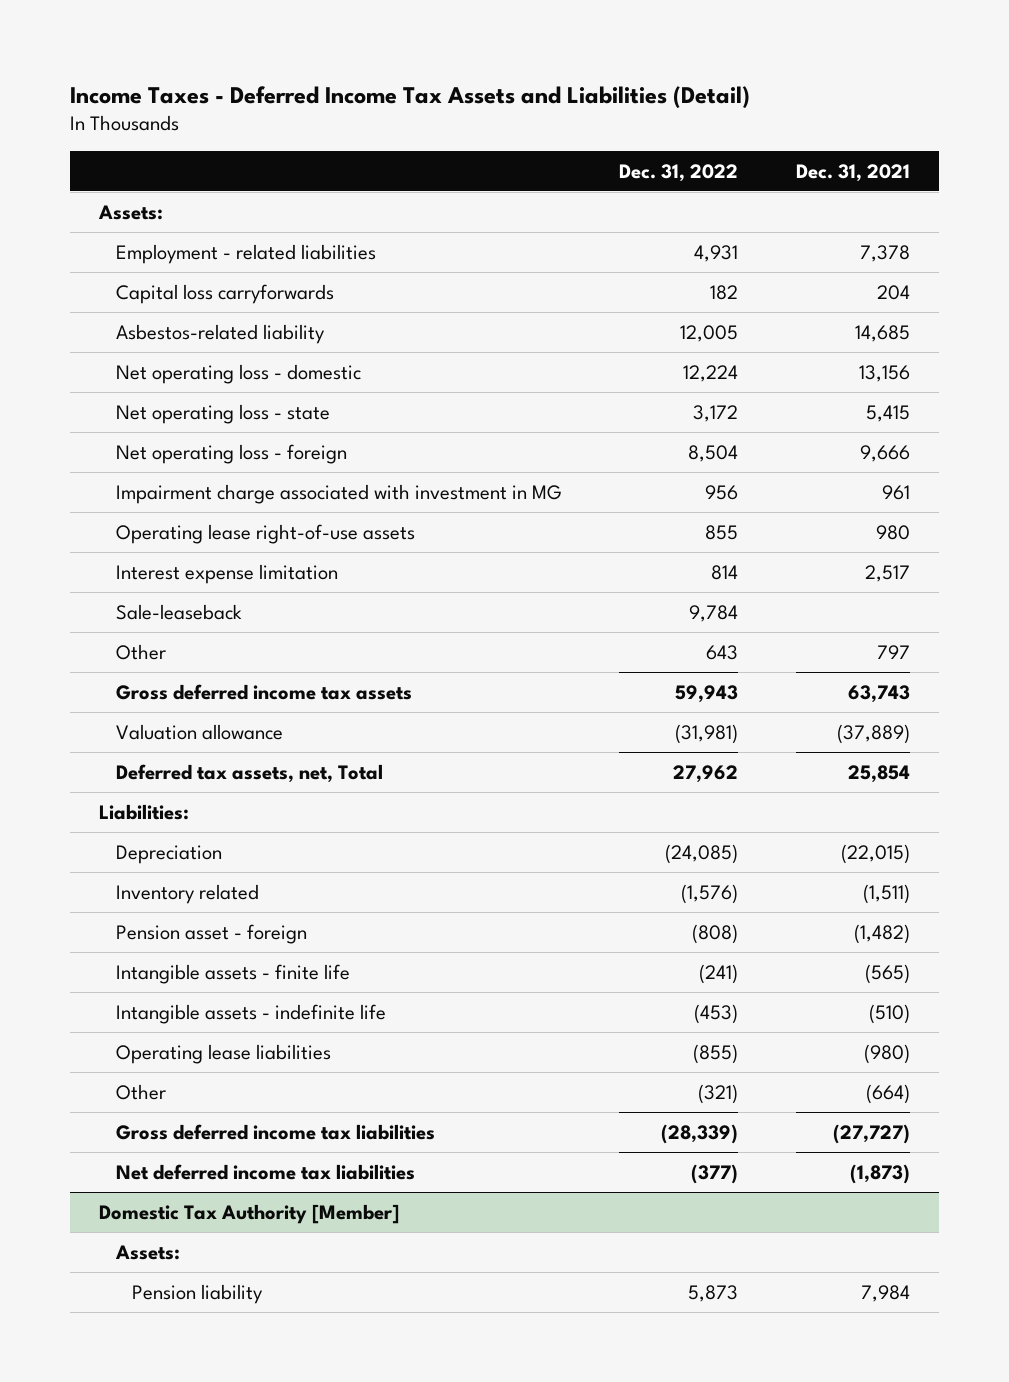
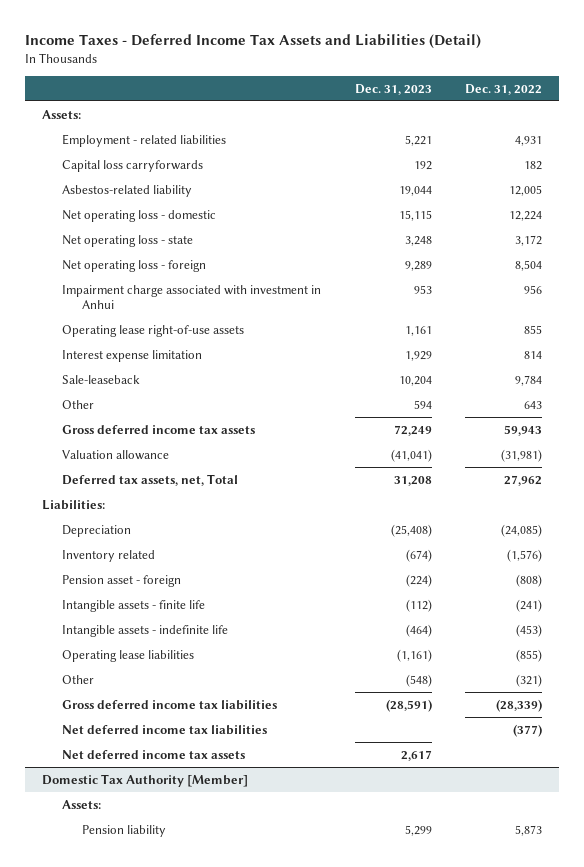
- | Dec. 31, 2022 | Dec. 31, 2021
+ | Dec. 31, 2023 | Dec. 31, 2022
- Impairment charge associated with investment in MG | 956 | 961
+ Impairment charge associated with investment in Anhui | 953 | 956
+ Net deferred income tax assets | 2,617 |

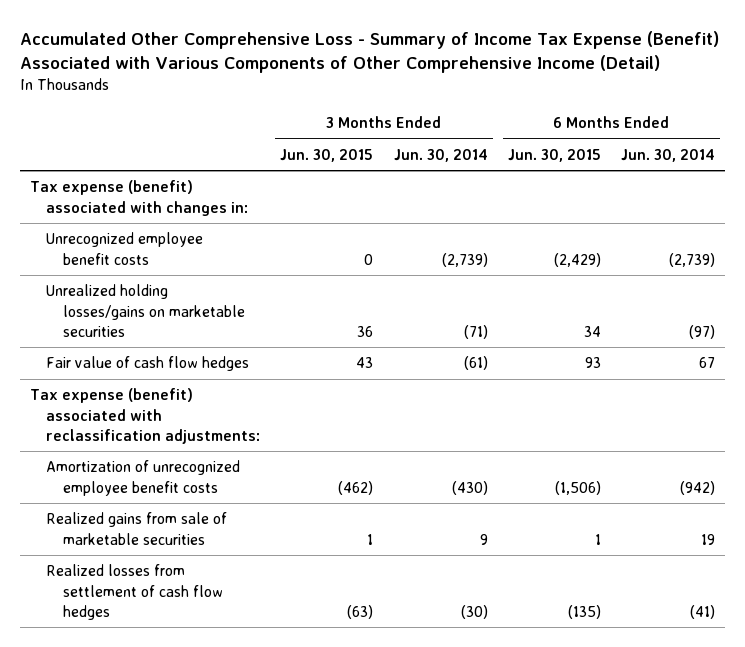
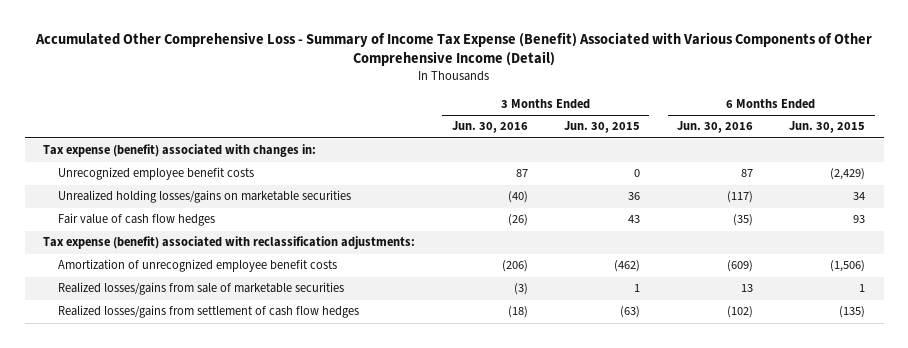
- | 3 Months Ended Jun. 30, 2015 | 3 Months Ended Jun. 30, 2014 | 6 Months Ended Jun. 30, 2015 | 6 Months Ended Jun. 30, 2014
+ | 3 Months Ended Jun. 30, 2016 | 3 Months Ended Jun. 30, 2015 | 6 Months Ended Jun. 30, 2016 | 6 Months Ended Jun. 30, 2015
- Realized gains from sale of marketable securities | 1 | 9 | 1 | 19
- Realized losses from settlement of cash flow hedges | (63) | (30) | (135) | (41)
+ Realized losses/gains from sale of marketable securities | (3) | 1 | 13 | 1
+ Realized losses/gains from settlement of cash flow hedges | (18) | (63) | (102) | (135)

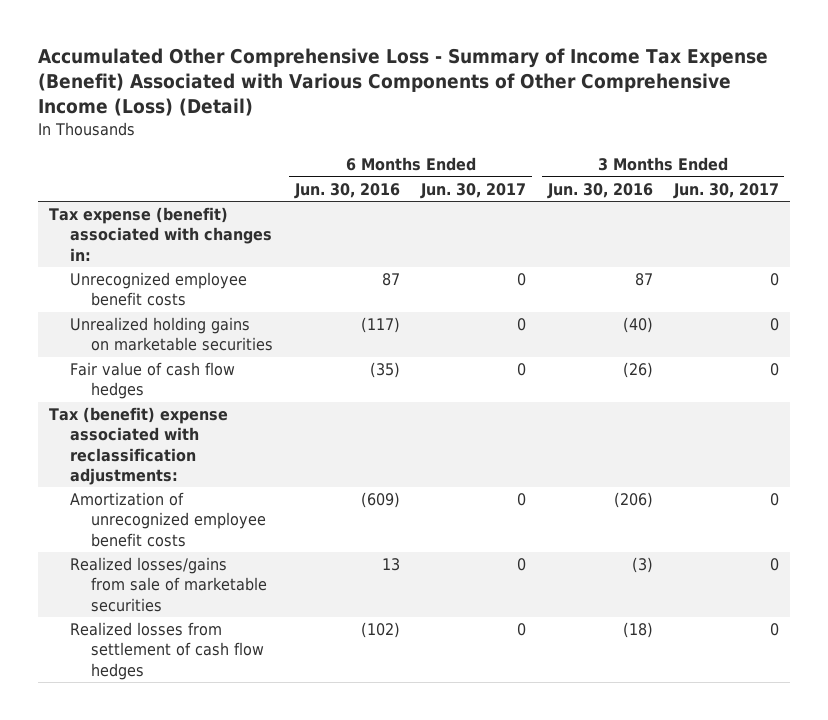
- Accumulated Other Comprehensive Loss - Summary of Income Tax Expense (Benefit) Associated with Various Components of Other Comprehensive Income (Detail)
+ Accumulated Other Comprehensive Loss - Summary of Income Tax Expense (Benefit) Associated with Various Components of Other Comprehensive Income (Loss) (Detail)
- | 3 Months Ended Jun. 30, 2016 | 3 Months Ended Jun. 30, 2015 | 6 Months Ended Jun. 30, 2016 | 6 Months Ended Jun. 30, 2015
+ | 6 Months Ended Jun. 30, 2016 | 6 Months Ended Jun. 30, 2017 | 3 Months Ended Jun. 30, 2016 | 3 Months Ended Jun. 30, 2017
- Unrealized holding losses/gains on marketable securities | (40) | 36 | (117) | 34
+ Unrealized holding gains on marketable securities | (117) | 0 | (40) | 0
- Tax expense (benefit) associated with reclassification adjustments:
+ Tax (benefit) expense associated with reclassification adjustments:
- Realized losses/gains from settlement of cash flow hedges | (18) | (63) | (102) | (135)
+ Realized losses from settlement of cash flow hedges | (102) | 0 | (18) | 0

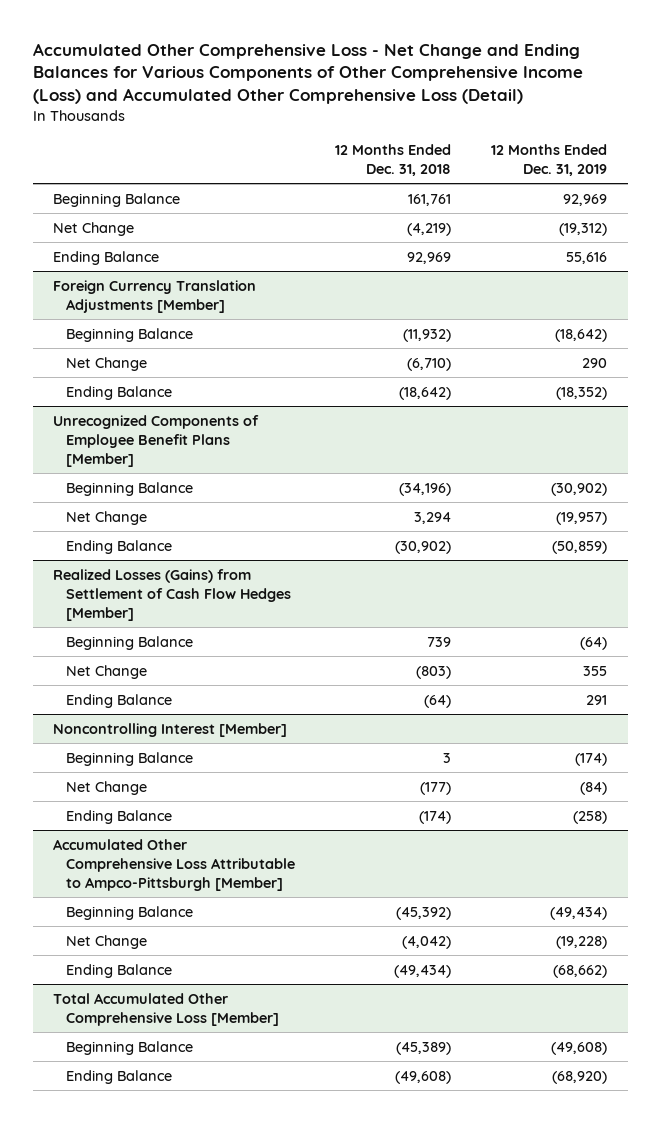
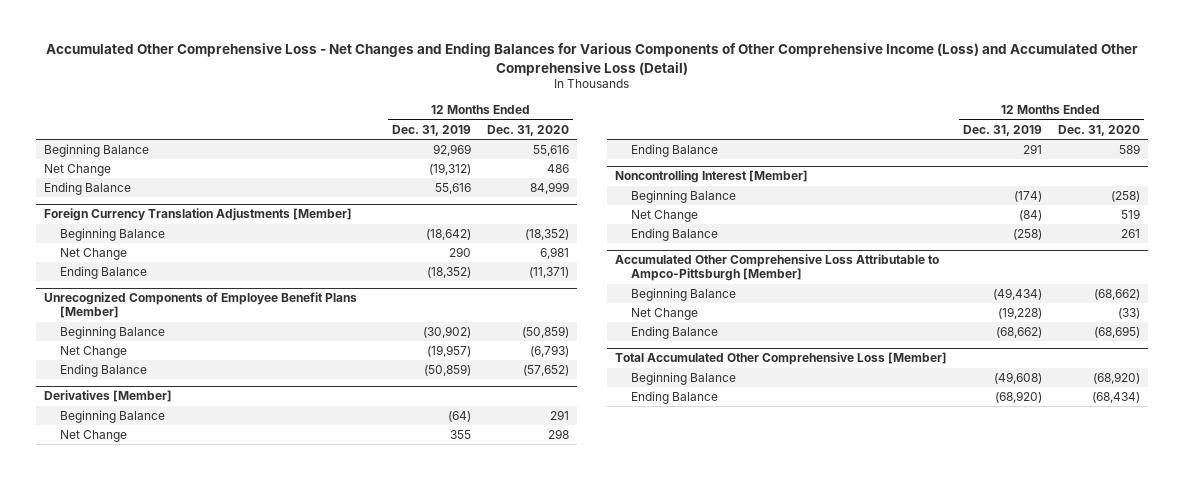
- Accumulated Other Comprehensive Loss - Net Change and Ending Balances for Various Components of Other Comprehensive Income (Loss) and Accumulated Other Comprehensive Loss (Detail)
+ Accumulated Other Comprehensive Loss - Net Changes and Ending Balances for Various Components of Other Comprehensive Income (Loss) and Accumulated Other Comprehensive Loss (Detail)
- | 12 Months Ended Dec. 31, 2018 | 12 Months Ended Dec. 31, 2019
+ | 12 Months Ended Dec. 31, 2019 | 12 Months Ended Dec. 31, 2020
- Realized Losses (Gains) from Settlement of Cash Flow Hedges [Member]
+ Derivatives [Member]

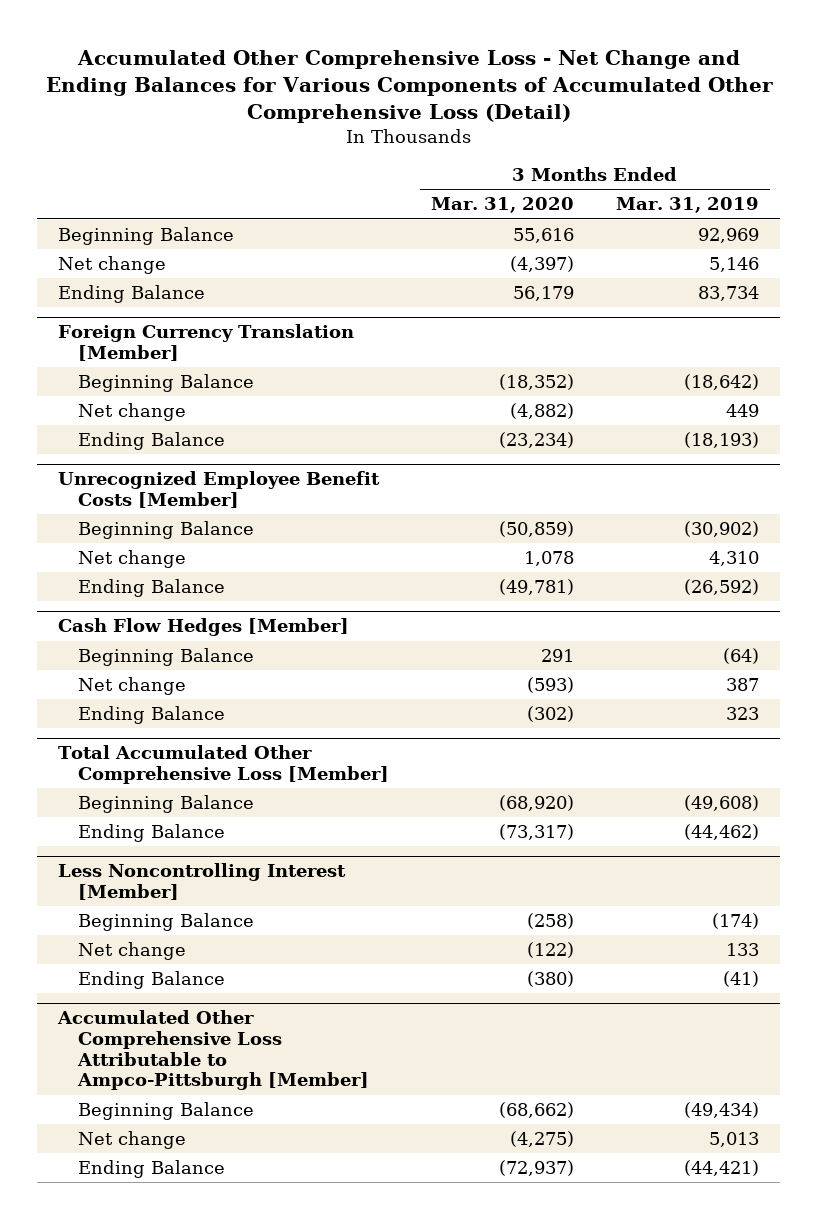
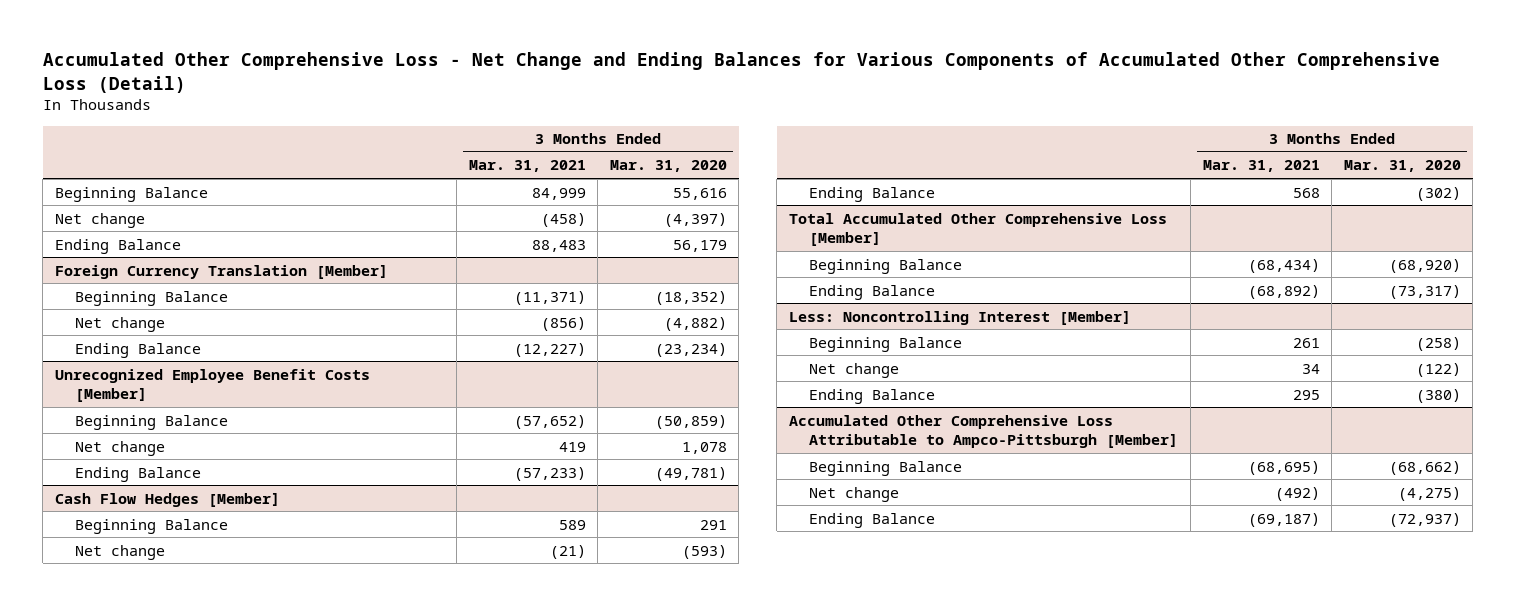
- | 3 Months Ended Mar. 31, 2020 | 3 Months Ended Mar. 31, 2019
+ | 3 Months Ended Mar. 31, 2021 | 3 Months Ended Mar. 31, 2020
- Less Noncontrolling Interest [Member]
+ Less: Noncontrolling Interest [Member]

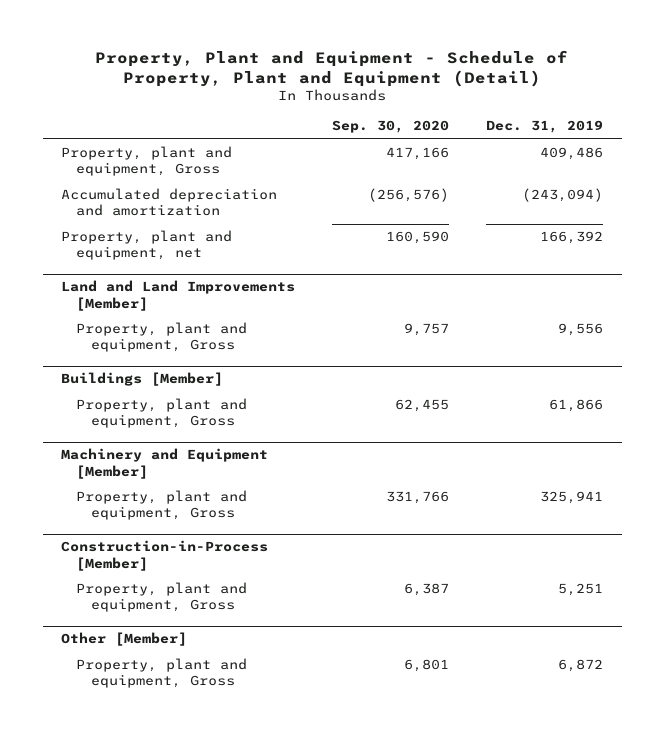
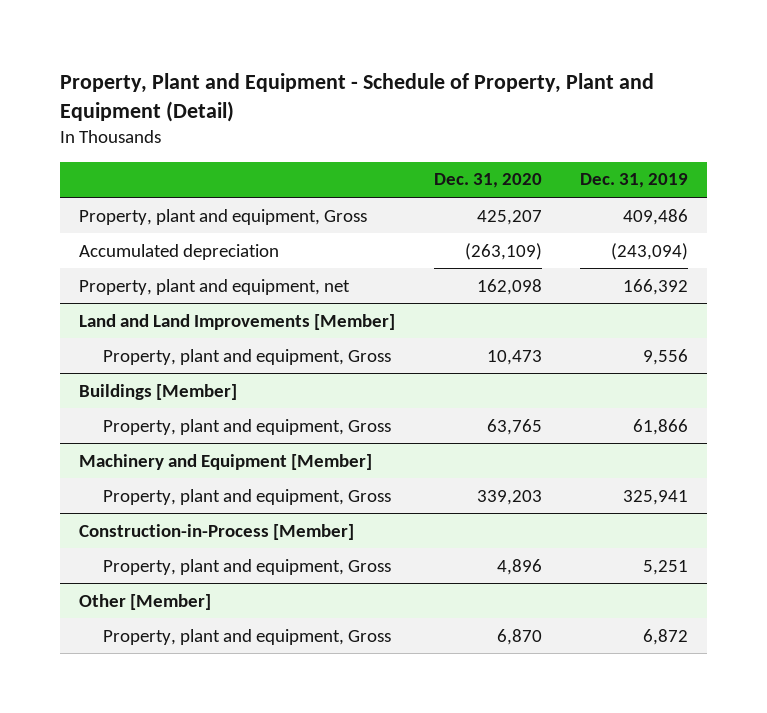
- | Sep. 30, 2020 | Dec. 31, 2019
+ | Dec. 31, 2020 | Dec. 31, 2019
- Accumulated depreciation and amortization | (256,576) | (243,094)
+ Accumulated depreciation | (263,109) | (243,094)

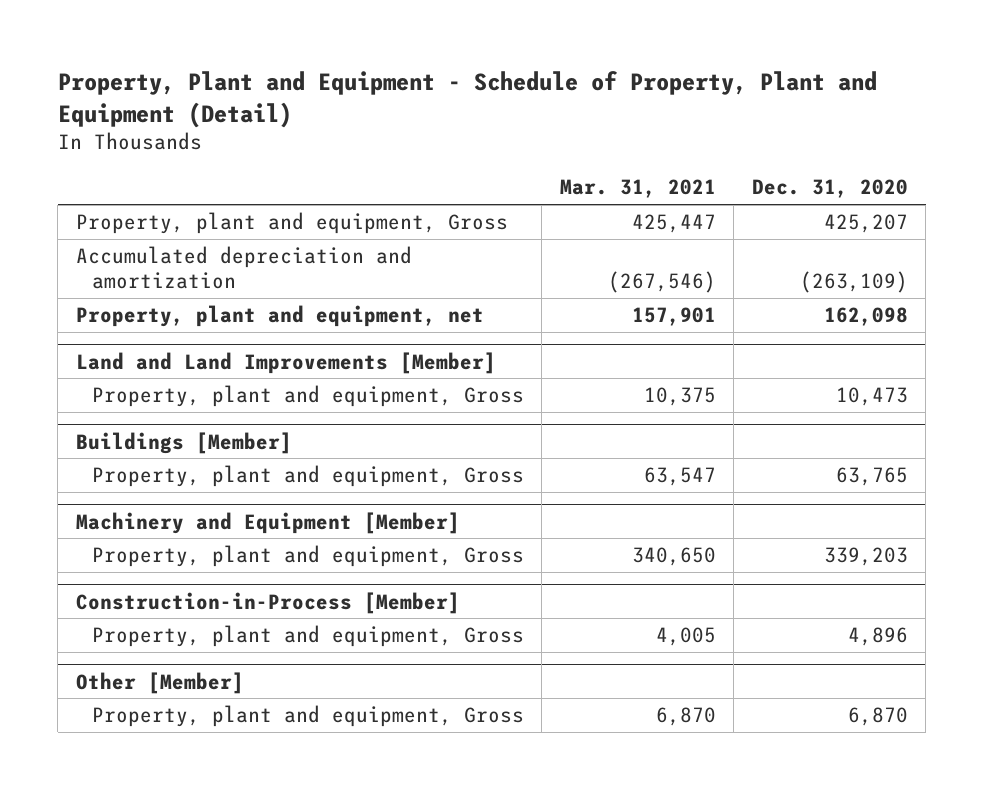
- | Dec. 31, 2020 | Dec. 31, 2019
+ | Mar. 31, 2021 | Dec. 31, 2020
- Accumulated depreciation | (263,109) | (243,094)
+ Accumulated depreciation and amortization | (267,546) | (263,109)

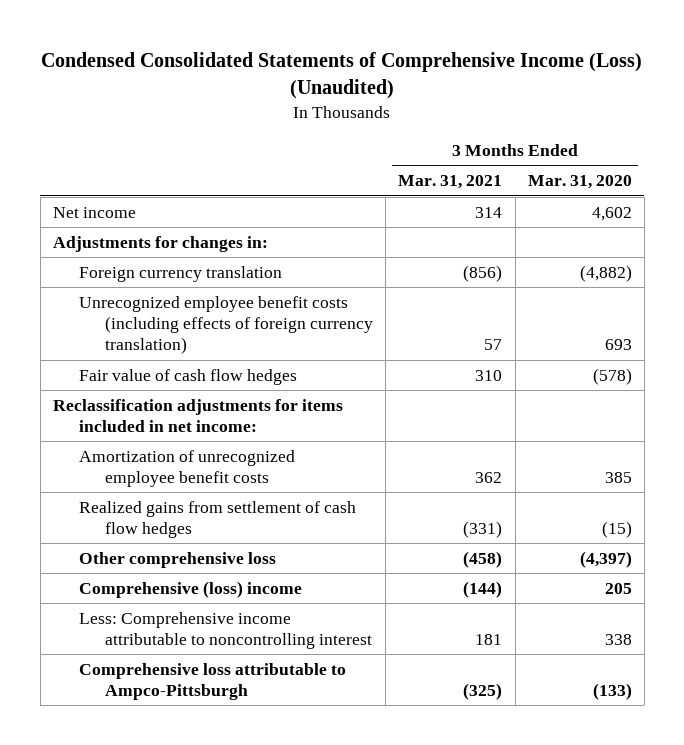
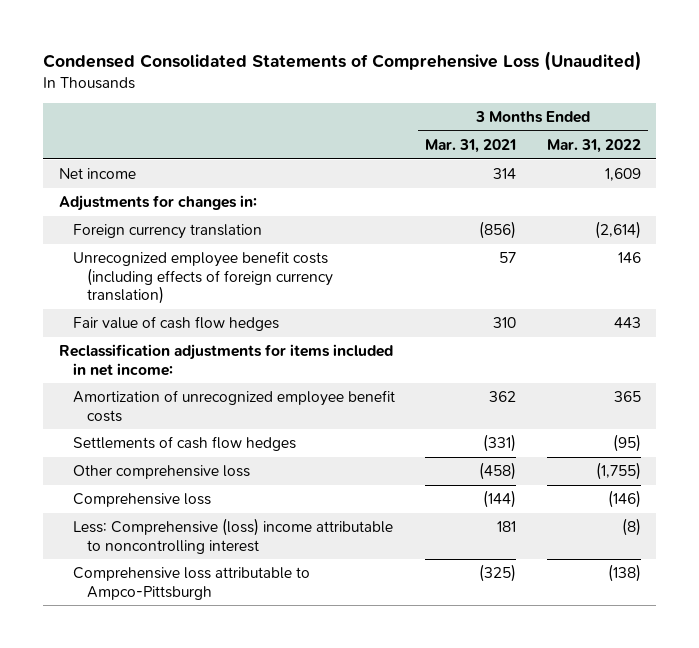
- Condensed Consolidated Statements of Comprehensive Income (Loss) (Unaudited)
+ Condensed Consolidated Statements of Comprehensive Loss (Unaudited)
- | 3 Months Ended Mar. 31, 2021 | 3 Months Ended Mar. 31, 2020
+ | 3 Months Ended Mar. 31, 2021 | 3 Months Ended Mar. 31, 2022
- Realized gains from settlement of cash flow hedges | (331) | (15)
+ Settlements of cash flow hedges | (331) | (95)
- Comprehensive (loss) income | (144) | 205
- Less: Comprehensive income attributable to noncontrolling interest | 181 | 338
+ Comprehensive loss | (144) | (146)
+ Less: Comprehensive (loss) income attributable to noncontrolling interest | 181 | (8)

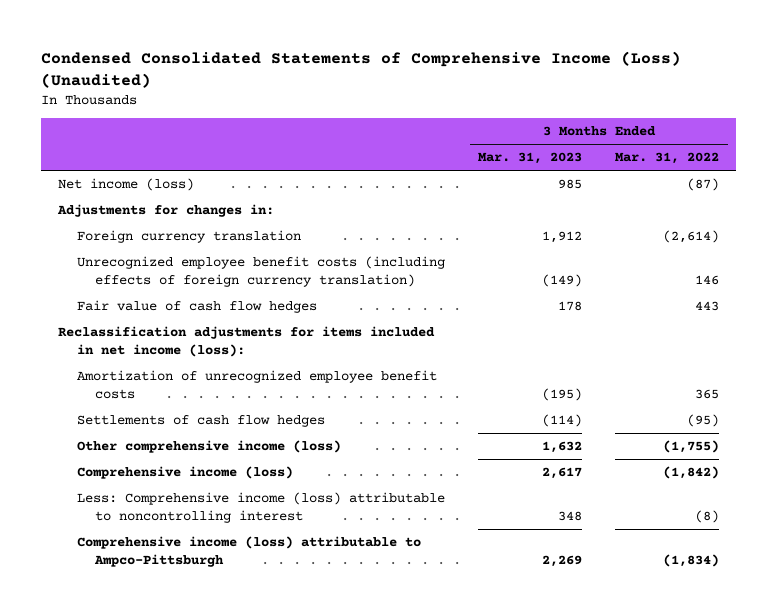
- Condensed Consolidated Statements of Comprehensive Loss (Unaudited)
+ Condensed Consolidated Statements of Comprehensive Income (Loss) (Unaudited)
- | 3 Months Ended Mar. 31, 2021 | 3 Months Ended Mar. 31, 2022
+ | 3 Months Ended Mar. 31, 2023 | 3 Months Ended Mar. 31, 2022
- Net income | 314 | 1,609
+ Net income (loss) | 985 | (87)
- Reclassification adjustments for items included in net income:
+ Reclassification adjustments for items included in net income (loss):
- Other comprehensive loss | (458) | (1,755)
- Comprehensive loss | (144) | (146)
- Less: Comprehensive (loss) income attributable to noncontrolling interest | 181 | (8)
- Comprehensive loss attributable to Ampco-Pittsburgh | (325) | (138)
+ Other comprehensive income (loss) | 1,632 | (1,755)
+ Comprehensive income (loss) | 2,617 | (1,842)
+ Less: Comprehensive income (loss) attributable to noncontrolling interest | 348 | (8)
+ Comprehensive income (loss) attributable to Ampco-Pittsburgh | 2,269 | (1,834)

